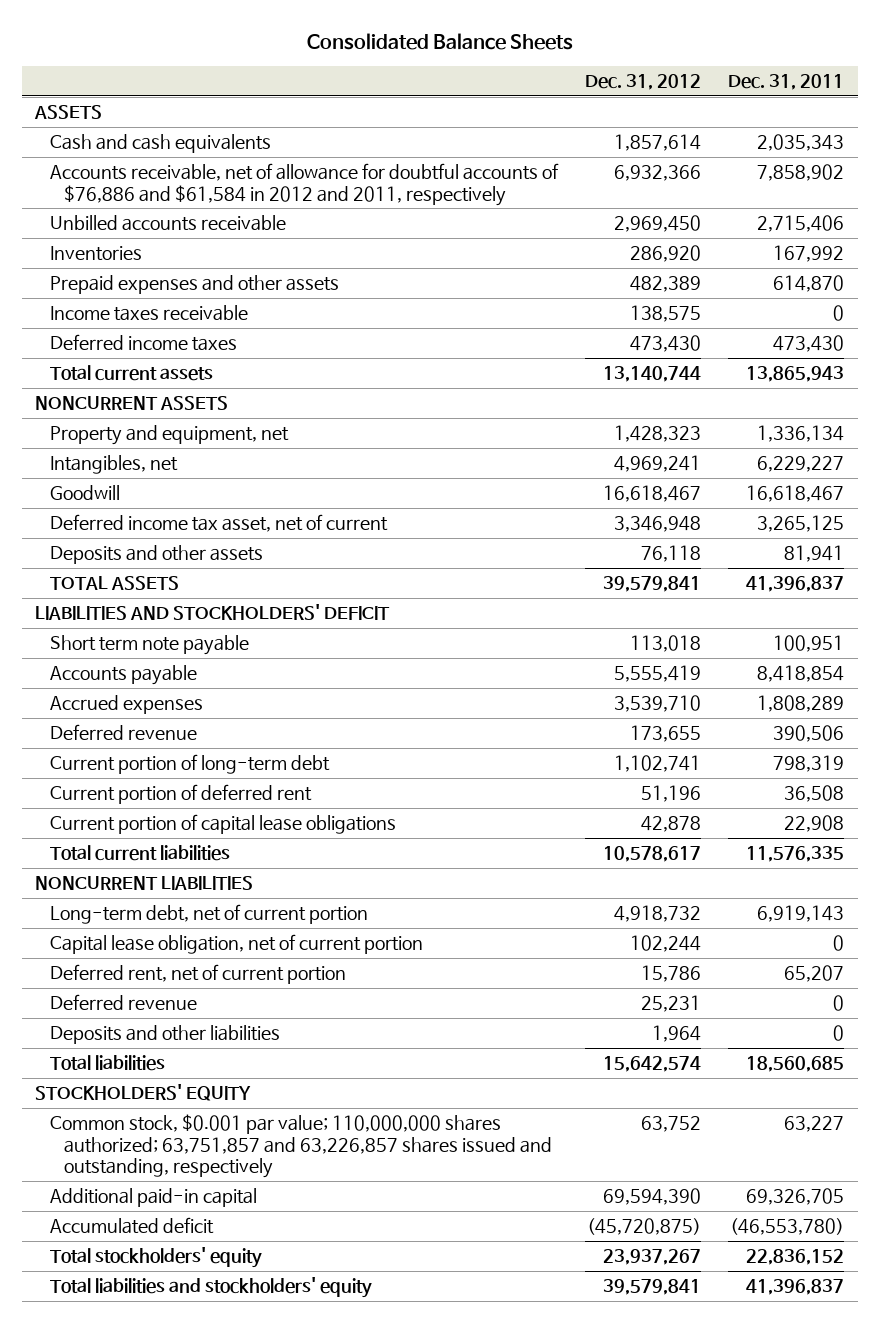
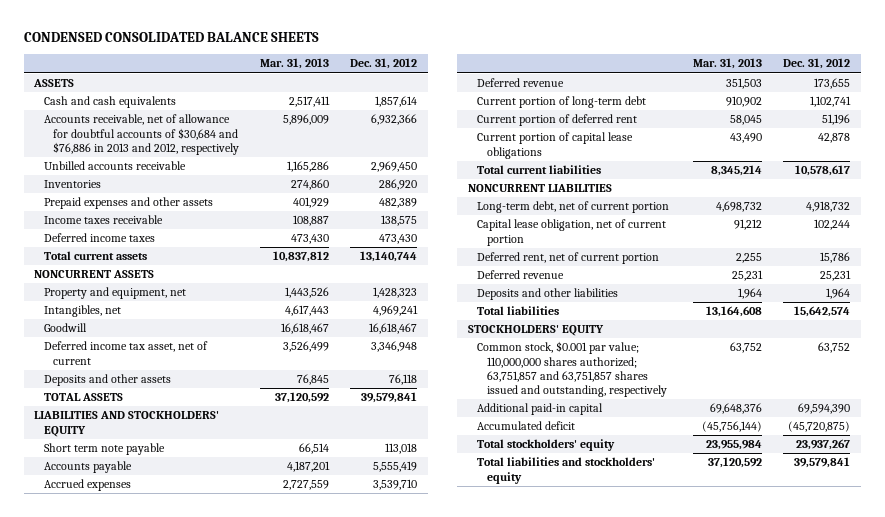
- Consolidated Balance Sheets
+ CONDENSED CONSOLIDATED BALANCE SHEETS
- | Dec. 31, 2012 | Dec. 31, 2011
+ | Mar. 31, 2013 | Dec. 31, 2012
- Accounts receivable, net of allowance for doubtful accounts of $76,886 and $61,584 in 2012 and 2011, respectively | 6,932,366 | 7,858,902
+ Accounts receivable, net of allowance for doubtful accounts of $30,684 and $76,886 in 2013 and 2012, respectively | 5,896,009 | 6,932,366
- LIABILITIES AND STOCKHOLDERS' DEFICIT
+ LIABILITIES AND STOCKHOLDERS' EQUITY
- Common stock, $0.001 par value; 110,000,000 shares authorized; 63,751,857 and 63,226,857 shares issued and outstanding, respectively | 63,752 | 63,227
+ Common stock, $0.001 par value; 110,000,000 shares authorized; 63,751,857 and 63,751,857 shares issued and outstanding, respectively | 63,752 | 63,752

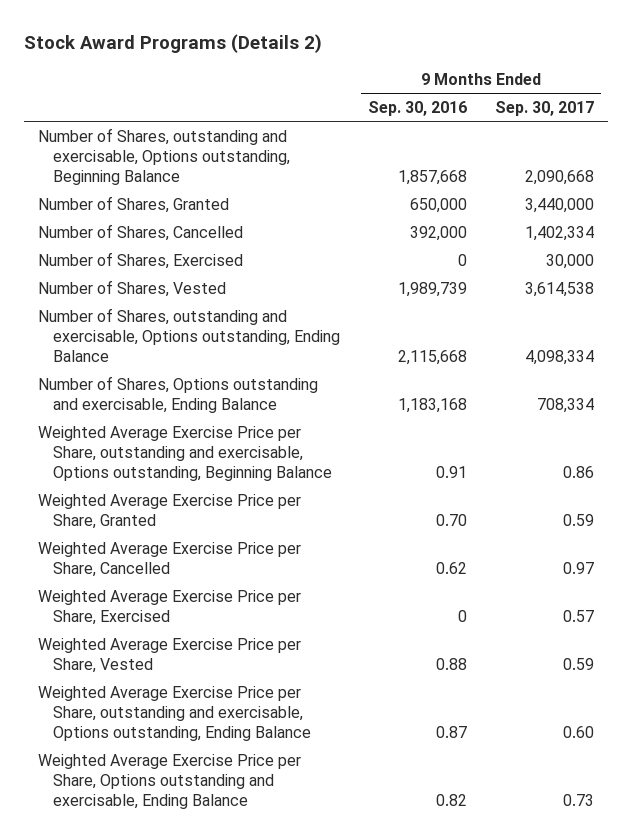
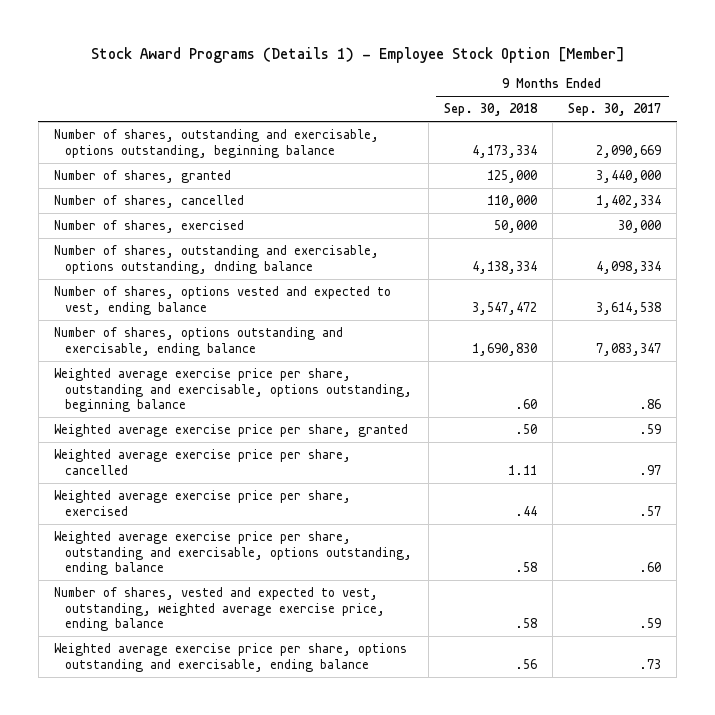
- Stock Award Programs (Details 2)
+ Stock Award Programs (Details 1) - Employee Stock Option [Member]
- | 9 Months Ended Sep. 30, 2016 | 9 Months Ended Sep. 30, 2017
+ | 9 Months Ended Sep. 30, 2018 | 9 Months Ended Sep. 30, 2017
- Number of Shares, outstanding and exercisable, Options outstanding, Beginning Balance | 1,857,668 | 2,090,668
- Number of Shares, Granted | 650,000 | 3,440,000
- Number of Shares, Cancelled | 392,000 | 1,402,334
- Number of Shares, Exercised | 0 | 30,000
- Number of Shares, Vested | 1,989,739 | 3,614,538
- Number of Shares, outstanding and exercisable, Options outstanding, Ending Balance | 2,115,668 | 4,098,334
- Number of Shares, Options outstanding and exercisable, Ending Balance | 1,183,168 | 708,334
- Weighted Average Exercise Price per Share, outstanding and exercisable, Options outstanding, Beginning Balance | 0.91 | 0.86
- Weighted Average Exercise Price per Share, Granted | 0.70 | 0.59
- Weighted Average Exercise Price per Share, Cancelled | 0.62 | 0.97
- Weighted Average Exercise Price per Share, Exercised | 0 | 0.57
- Weighted Average Exercise Price per Share, Vested | 0.88 | 0.59
- Weighted Average Exercise Price per Share, outstanding and exercisable, Options outstanding, Ending Balance | 0.87 | 0.60
- Weighted Average Exercise Price per Share, Options outstanding and exercisable, Ending Balance | 0.82 | 0.73
+ Number of shares, outstanding and exercisable, options outstanding, beginning balance | 4,173,334 | 2,090,669
+ Number of shares, granted | 125,000 | 3,440,000
+ Number of shares, cancelled | 110,000 | 1,402,334
+ Number of shares, exercised | 50,000 | 30,000
+ Number of shares, outstanding and exercisable, options outstanding, dnding balance | 4,138,334 | 4,098,334
+ Number of shares, options vested and expected to vest, ending balance | 3,547,472 | 3,614,538
+ Number of shares, options outstanding and exercisable, ending balance | 1,690,830 | 7,083,347
+ Weighted average exercise price per share, outstanding and exercisable, options outstanding, beginning balance | .60 | .86
+ Weighted average exercise price per share, granted | .50 | .59
+ Weighted average exercise price per share, cancelled | 1.11 | .97
+ Weighted average exercise price per share, exercised | .44 | .57
+ Weighted average exercise price per share, outstanding and exercisable, options outstanding, ending balance | .58 | .60
+ Number of shares, vested and expected to vest, outstanding, weighted average exercise price, ending balance | .58 | .59
+ Weighted average exercise price per share, options outstanding and exercisable, ending balance | .56 | .73

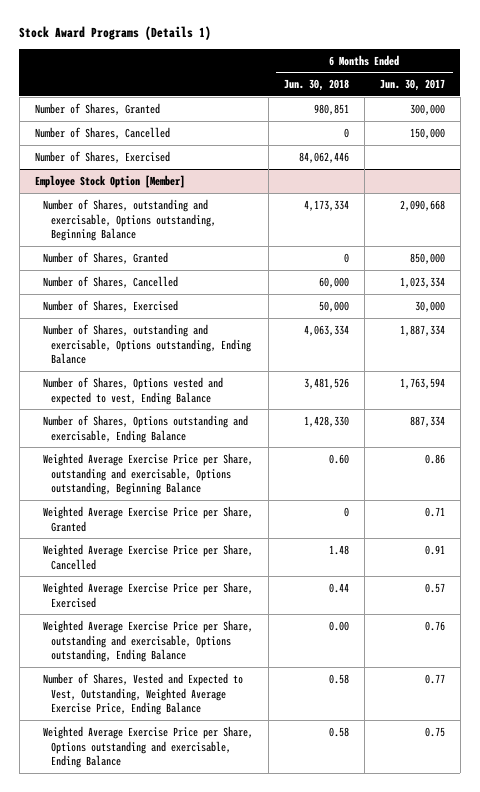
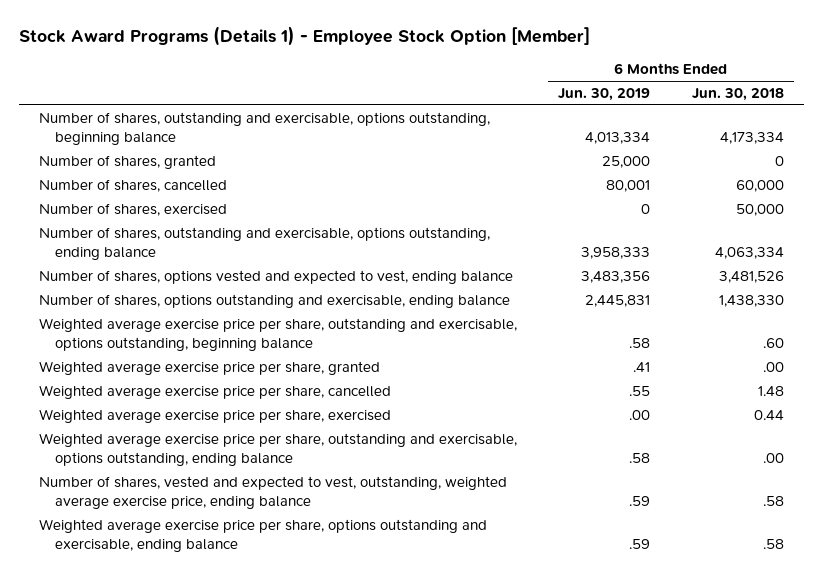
- Stock Award Programs (Details 1)
+ Stock Award Programs (Details 1) - Employee Stock Option [Member]
- | 6 Months Ended Jun. 30, 2018 | 6 Months Ended Jun. 30, 2017
+ | 6 Months Ended Jun. 30, 2019 | 6 Months Ended Jun. 30, 2018
- Number of Shares, Granted | 980,851 | 300,000
- Number of Shares, Cancelled | 0 | 150,000
- Number of Shares, Exercised | 84,062,446 |
- Employee Stock Option [Member]
- Number of Shares, outstanding and exercisable, Options outstanding, Beginning Balance | 4,173,334 | 2,090,668
- Number of Shares, Granted | 0 | 850,000
- Number of Shares, Cancelled | 60,000 | 1,023,334
- Number of Shares, Exercised | 50,000 | 30,000
- Number of Shares, outstanding and exercisable, Options outstanding, Ending Balance | 4,063,334 | 1,887,334
- Number of Shares, Options vested and expected to vest, Ending Balance | 3,481,526 | 1,763,594
- Number of Shares, Options outstanding and exercisable, Ending Balance | 1,428,330 | 887,334
- Weighted Average Exercise Price per Share, outstanding and exercisable, Options outstanding, Beginning Balance | 0.60 | 0.86
- Weighted Average Exercise Price per Share, Granted | 0 | 0.71
- Weighted Average Exercise Price per Share, Cancelled | 1.48 | 0.91
- Weighted Average Exercise Price per Share, Exercised | 0.44 | 0.57
- Weighted Average Exercise Price per Share, outstanding and exercisable, Options outstanding, Ending Balance | 0.00 | 0.76
- Number of Shares, Vested and Expected to Vest, Outstanding, Weighted Average Exercise Price, Ending Balance | 0.58 | 0.77
- Weighted Average Exercise Price per Share, Options outstanding and exercisable, Ending Balance | 0.58 | 0.75
+ Number of shares, outstanding and exercisable, options outstanding, beginning balance | 4,013,334 | 4,173,334
+ Number of shares, granted | 25,000 | 0
+ Number of shares, cancelled | 80,001 | 60,000
+ Number of shares, exercised | 0 | 50,000
+ Number of shares, outstanding and exercisable, options outstanding, ending balance | 3,958,333 | 4,063,334
+ Number of shares, options vested and expected to vest, ending balance | 3,483,356 | 3,481,526
+ Number of shares, options outstanding and exercisable, ending balance | 2,445,831 | 1,438,330
+ Weighted average exercise price per share, outstanding and exercisable, options outstanding, beginning balance | .58 | .60
+ Weighted average exercise price per share, granted | .41 | .00
+ Weighted average exercise price per share, cancelled | .55 | 1.48
+ Weighted average exercise price per share, exercised | .00 | 0.44
+ Weighted average exercise price per share, outstanding and exercisable, options outstanding, ending balance | .58 | .00
+ Number of shares, vested and expected to vest, outstanding, weighted average exercise price, ending balance | .59 | .58
+ Weighted average exercise price per share, options outstanding and exercisable, ending balance | .59 | .58

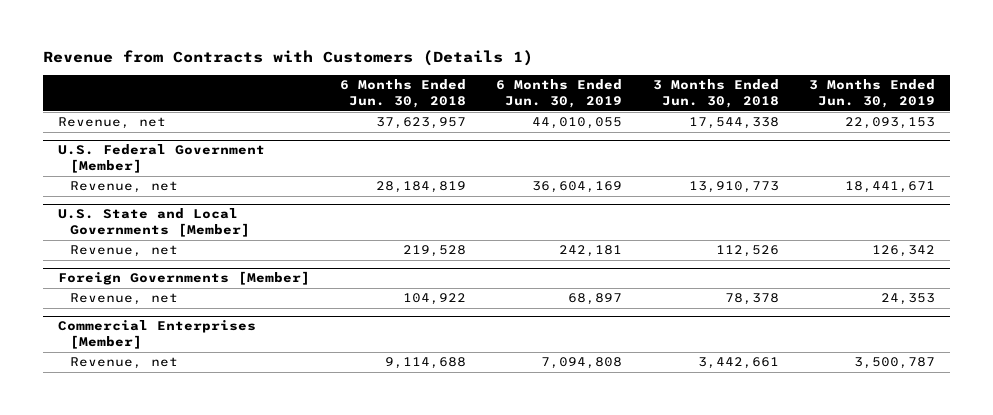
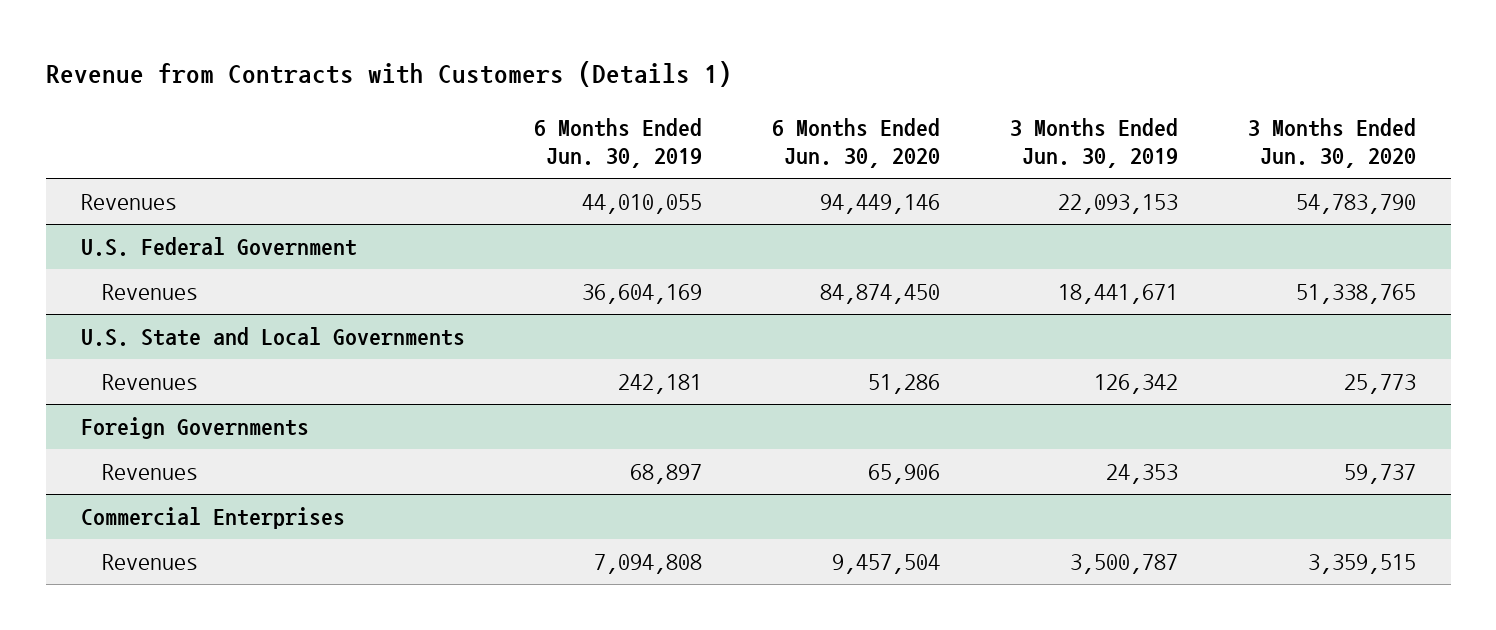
- | 6 Months Ended Jun. 30, 2018 | 6 Months Ended Jun. 30, 2019 | 3 Months Ended Jun. 30, 2018 | 3 Months Ended Jun. 30, 2019
+ | 6 Months Ended Jun. 30, 2019 | 6 Months Ended Jun. 30, 2020 | 3 Months Ended Jun. 30, 2019 | 3 Months Ended Jun. 30, 2020
- Revenue, net | 37,623,957 | 44,010,055 | 17,544,338 | 22,093,153
- U.S. Federal Government [Member]
- Revenue, net | 28,184,819 | 36,604,169 | 13,910,773 | 18,441,671
- U.S. State and Local Governments [Member]
- Revenue, net | 219,528 | 242,181 | 112,526 | 126,342
- Foreign Governments [Member]
- Revenue, net | 104,922 | 68,897 | 78,378 | 24,353
- Commercial Enterprises [Member]
- Revenue, net | 9,114,688 | 7,094,808 | 3,442,661 | 3,500,787
+ Revenues | 44,010,055 | 94,449,146 | 22,093,153 | 54,783,790
+ U.S. Federal Government
+ Revenues | 36,604,169 | 84,874,450 | 18,441,671 | 51,338,765
+ U.S. State and Local Governments
+ Revenues | 242,181 | 51,286 | 126,342 | 25,773
+ Foreign Governments
+ Revenues | 68,897 | 65,906 | 24,353 | 59,737
+ Commercial Enterprises
+ Revenues | 7,094,808 | 9,457,504 | 3,500,787 | 3,359,515

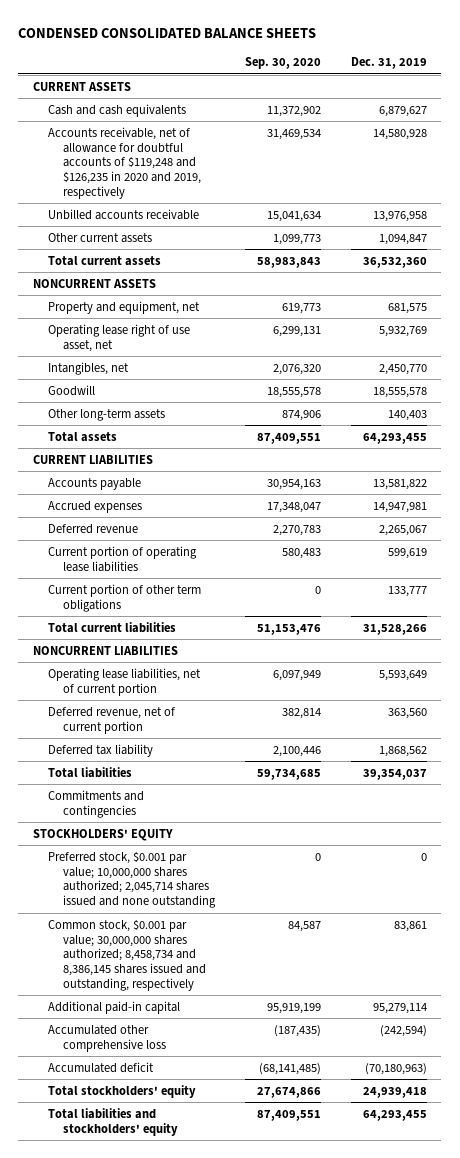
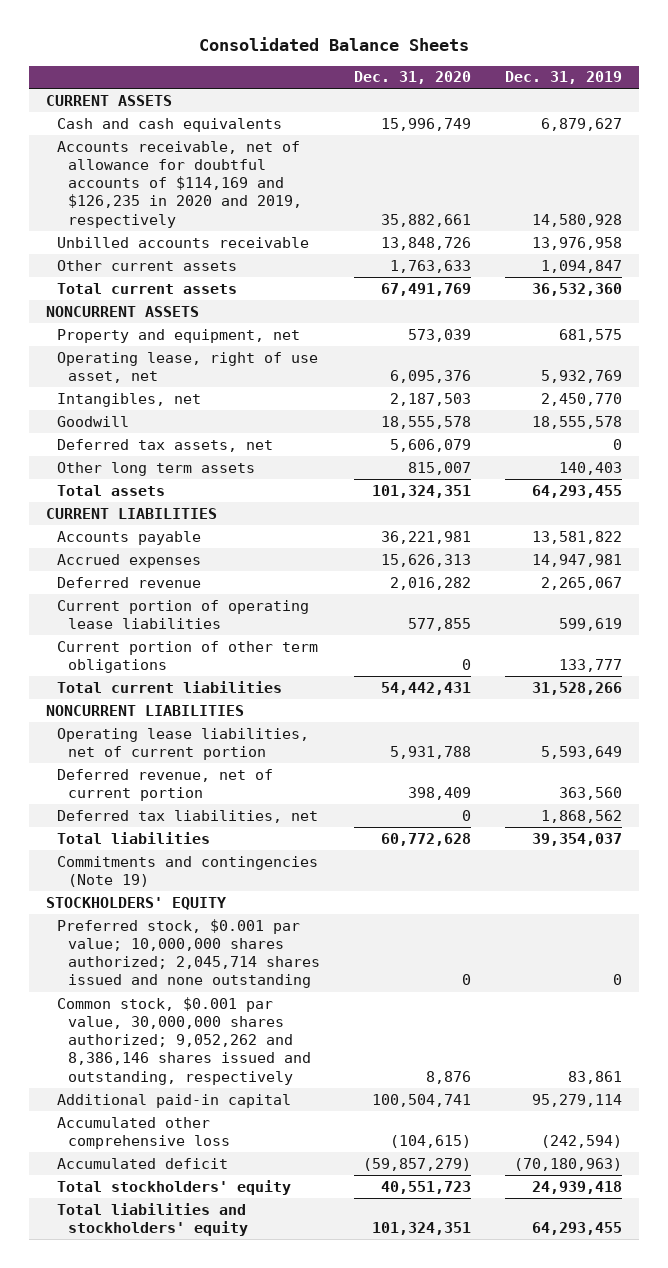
- CONDENSED CONSOLIDATED BALANCE SHEETS
+ Consolidated Balance Sheets
- | Sep. 30, 2020 | Dec. 31, 2019
+ | Dec. 31, 2020 | Dec. 31, 2019
- Accounts receivable, net of allowance for doubtful accounts of $119,248 and $126,235 in 2020 and 2019, respectively | 31,469,534 | 14,580,928
+ Accounts receivable, net of allowance for doubtful accounts of $114,169 and $126,235 in 2020 and 2019, respectively | 35,882,661 | 14,580,928
- Operating lease right of use asset, net | 6,299,131 | 5,932,769
+ Operating lease, right of use asset, net | 6,095,376 | 5,932,769
- Other long-term assets | 874,906 | 140,403
+ Deferred tax assets, net | 5,606,079 | 0
+ Other long term assets | 815,007 | 140,403
- Deferred tax liability | 2,100,446 | 1,868,562
+ Deferred tax liabilities, net | 0 | 1,868,562
- Commitments and contingencies
+ Commitments and contingencies (Note 19)
- Common stock, $0.001 par value; 30,000,000 shares authorized; 8,458,734 and 8,386,145 shares issued and outstanding, respectively | 84,587 | 83,861
+ Common stock, $0.001 par value, 30,000,000 shares authorized; 9,052,262 and 8,386,146 shares issued and outstanding, respectively | 8,876 | 83,861

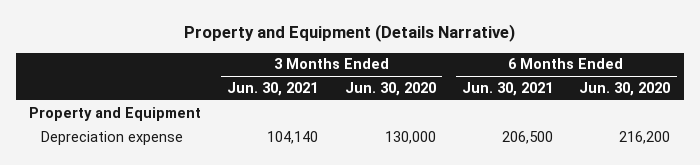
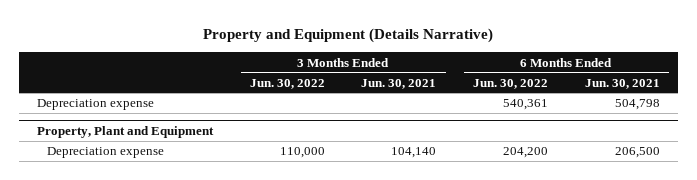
- | 3 Months Ended Jun. 30, 2021 | 3 Months Ended Jun. 30, 2020 | 6 Months Ended Jun. 30, 2021 | 6 Months Ended Jun. 30, 2020
+ | 3 Months Ended Jun. 30, 2022 | 3 Months Ended Jun. 30, 2021 | 6 Months Ended Jun. 30, 2022 | 6 Months Ended Jun. 30, 2021
- Property and Equipment
+ Depreciation expense | | | 540,361 | 504,798
+ Property, Plant and Equipment

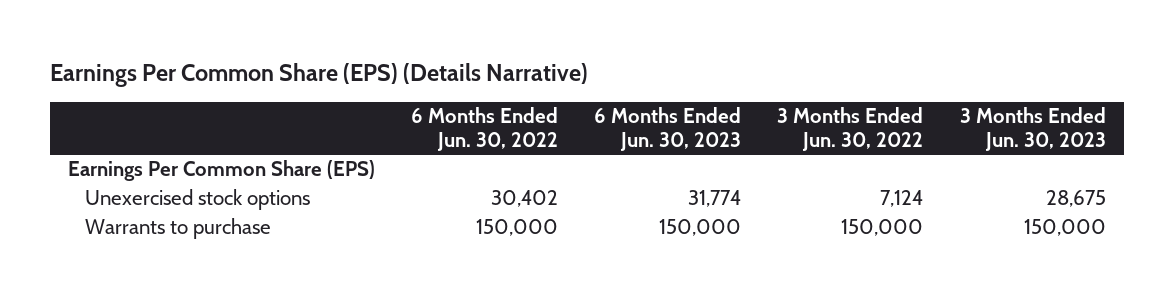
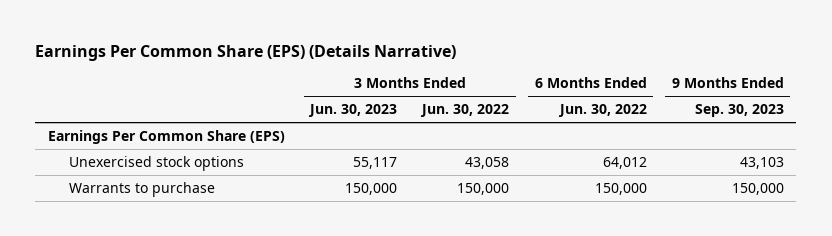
- | 6 Months Ended Jun. 30, 2022 | 6 Months Ended Jun. 30, 2023 | 3 Months Ended Jun. 30, 2022 | 3 Months Ended Jun. 30, 2023
+ | 3 Months Ended Jun. 30, 2023 | 3 Months Ended Jun. 30, 2022 | 6 Months Ended Jun. 30, 2022 | 9 Months Ended Sep. 30, 2023
- Unexercised stock options | 30,402 | 31,774 | 7,124 | 28,675
+ Unexercised stock options | 55,117 | 43,058 | 64,012 | 43,103

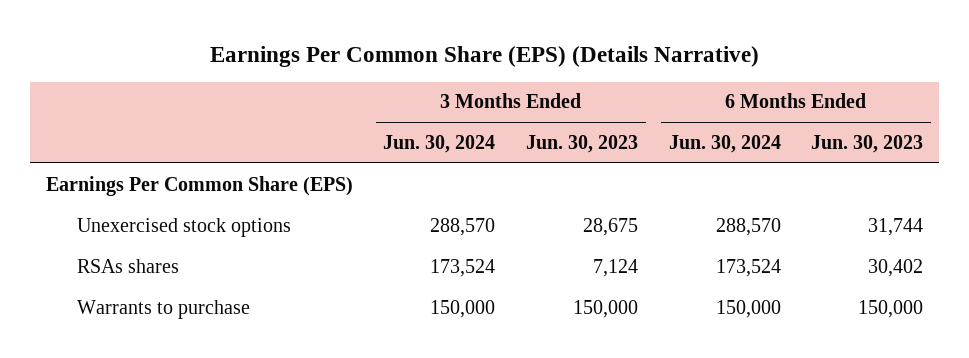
- | 3 Months Ended Jun. 30, 2023 | 3 Months Ended Jun. 30, 2022 | 6 Months Ended Jun. 30, 2022 | 9 Months Ended Sep. 30, 2023
+ | 3 Months Ended Jun. 30, 2024 | 3 Months Ended Jun. 30, 2023 | 6 Months Ended Jun. 30, 2024 | 6 Months Ended Jun. 30, 2023
- Unexercised stock options | 55,117 | 43,058 | 64,012 | 43,103
+ Unexercised stock options | 288,570 | 28,675 | 288,570 | 31,744
+ RSAs shares | 173,524 | 7,124 | 173,524 | 30,402

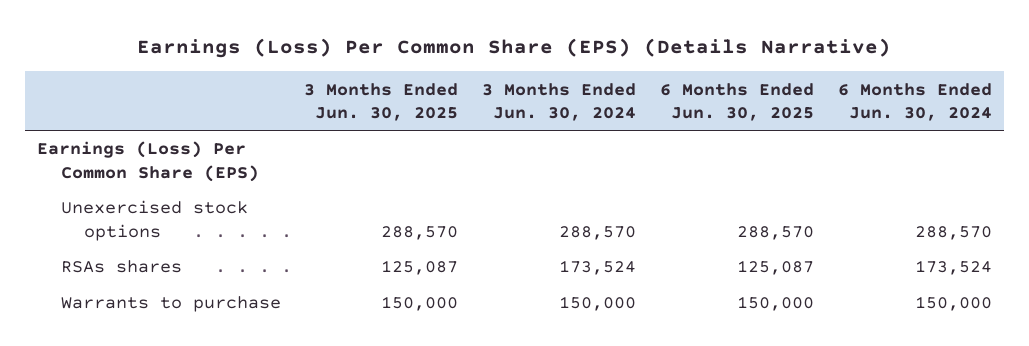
- Earnings Per Common Share (EPS) (Details Narrative)
+ Earnings (Loss) Per Common Share (EPS) (Details Narrative)
- | 3 Months Ended Jun. 30, 2024 | 3 Months Ended Jun. 30, 2023 | 6 Months Ended Jun. 30, 2024 | 6 Months Ended Jun. 30, 2023
+ | 3 Months Ended Jun. 30, 2025 | 3 Months Ended Jun. 30, 2024 | 6 Months Ended Jun. 30, 2025 | 6 Months Ended Jun. 30, 2024
- Earnings Per Common Share (EPS)
+ Earnings (Loss) Per Common Share (EPS)

